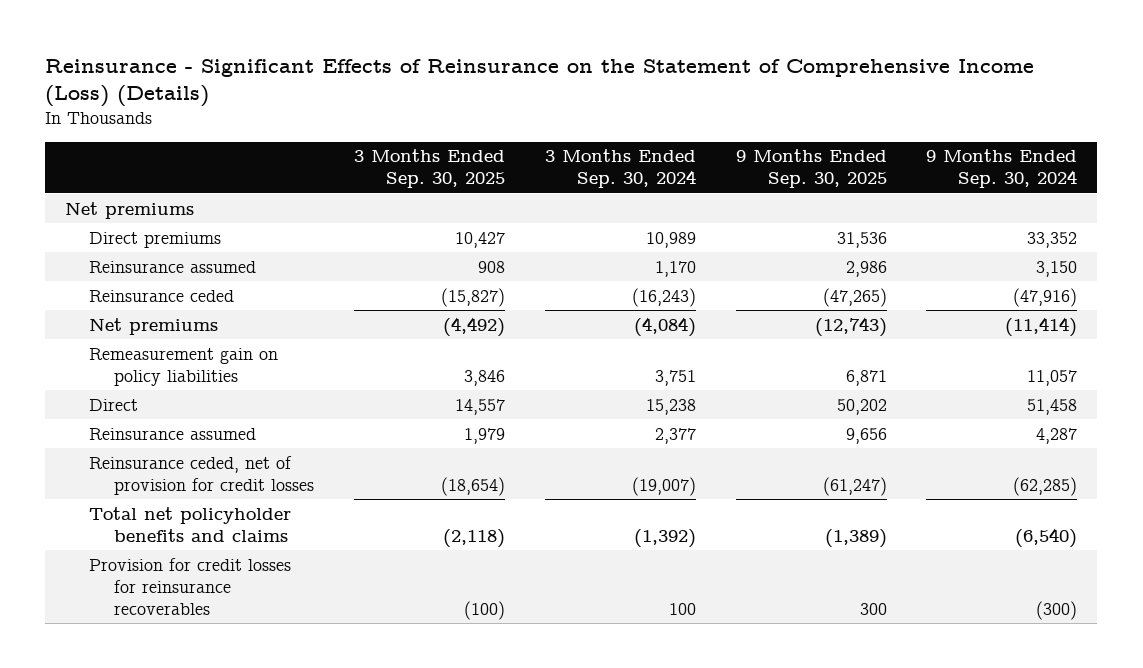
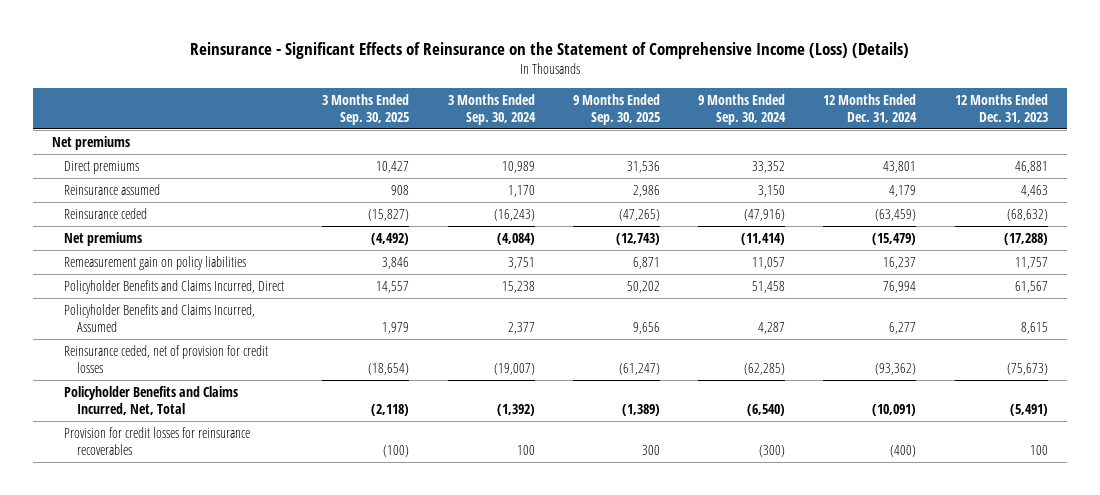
- | 3 Months Ended Sep. 30, 2025 | 3 Months Ended Sep. 30, 2024 | 9 Months Ended Sep. 30, 2025 | 9 Months Ended Sep. 30, 2024
+ | 3 Months Ended Sep. 30, 2025 | 3 Months Ended Sep. 30, 2024 | 9 Months Ended Sep. 30, 2025 | 9 Months Ended Sep. 30, 2024 | 12 Months Ended Dec. 31, 2024 | 12 Months Ended Dec. 31, 2023
- Direct | 14,557 | 15,238 | 50,202 | 51,458
- Reinsurance assumed | 1,979 | 2,377 | 9,656 | 4,287
+ Policyholder Benefits and Claims Incurred, Direct | 14,557 | 15,238 | 50,202 | 51,458 | 76,994 | 61,567
+ Policyholder Benefits and Claims Incurred, Assumed | 1,979 | 2,377 | 9,656 | 4,287 | 6,277 | 8,615
- Total net policyholder benefits and claims | (2,118) | (1,392) | (1,389) | (6,540)
+ Policyholder Benefits and Claims Incurred, Net, Total | (2,118) | (1,392) | (1,389) | (6,540) | (10,091) | (5,491)

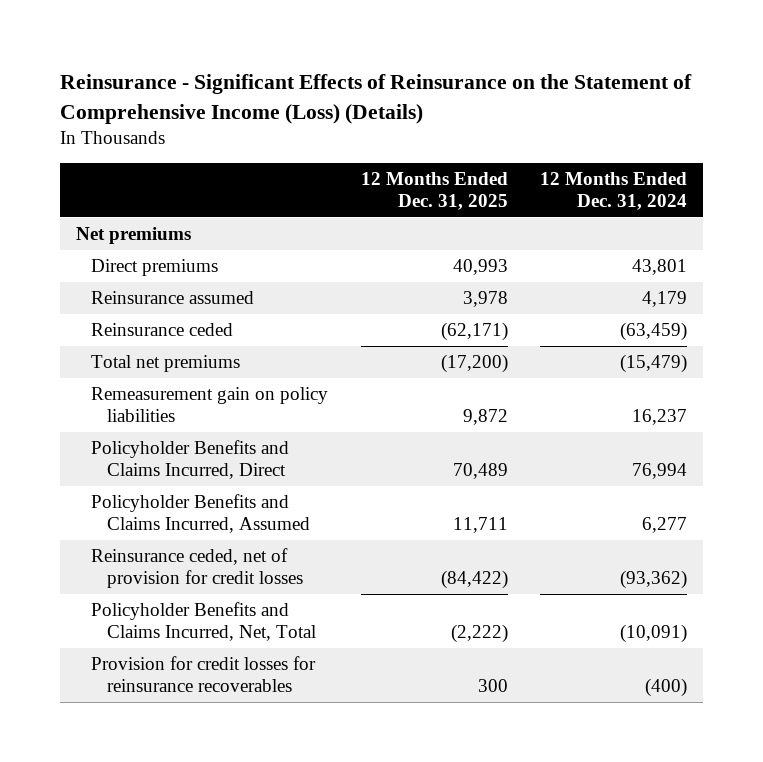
- | 3 Months Ended Sep. 30, 2025 | 3 Months Ended Sep. 30, 2024 | 9 Months Ended Sep. 30, 2025 | 9 Months Ended Sep. 30, 2024 | 12 Months Ended Dec. 31, 2024 | 12 Months Ended Dec. 31, 2023
+ | 12 Months Ended Dec. 31, 2025 | 12 Months Ended Dec. 31, 2024
- Net premiums | (4,492) | (4,084) | (12,743) | (11,414) | (15,479) | (17,288)
+ Total net premiums | (17,200) | (15,479)

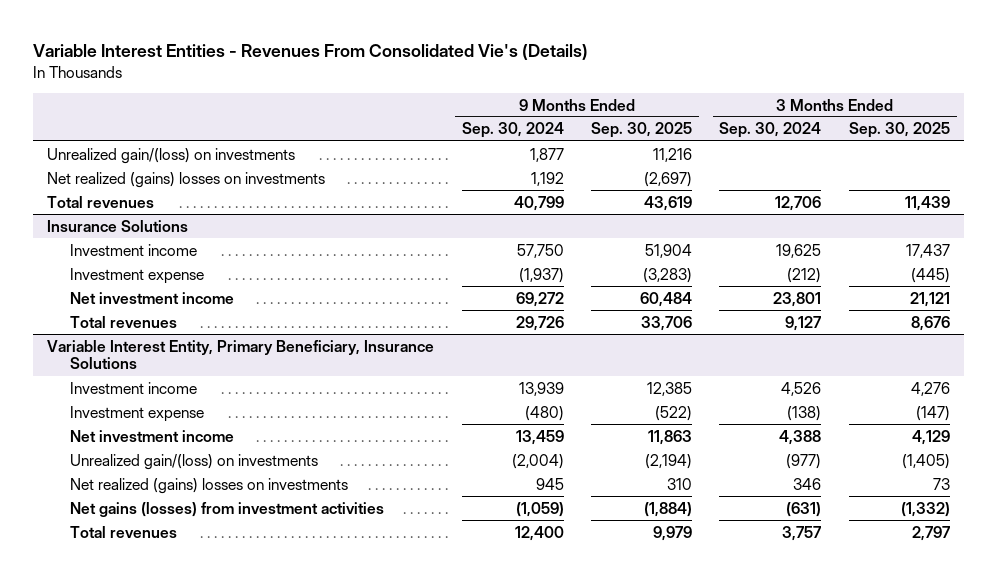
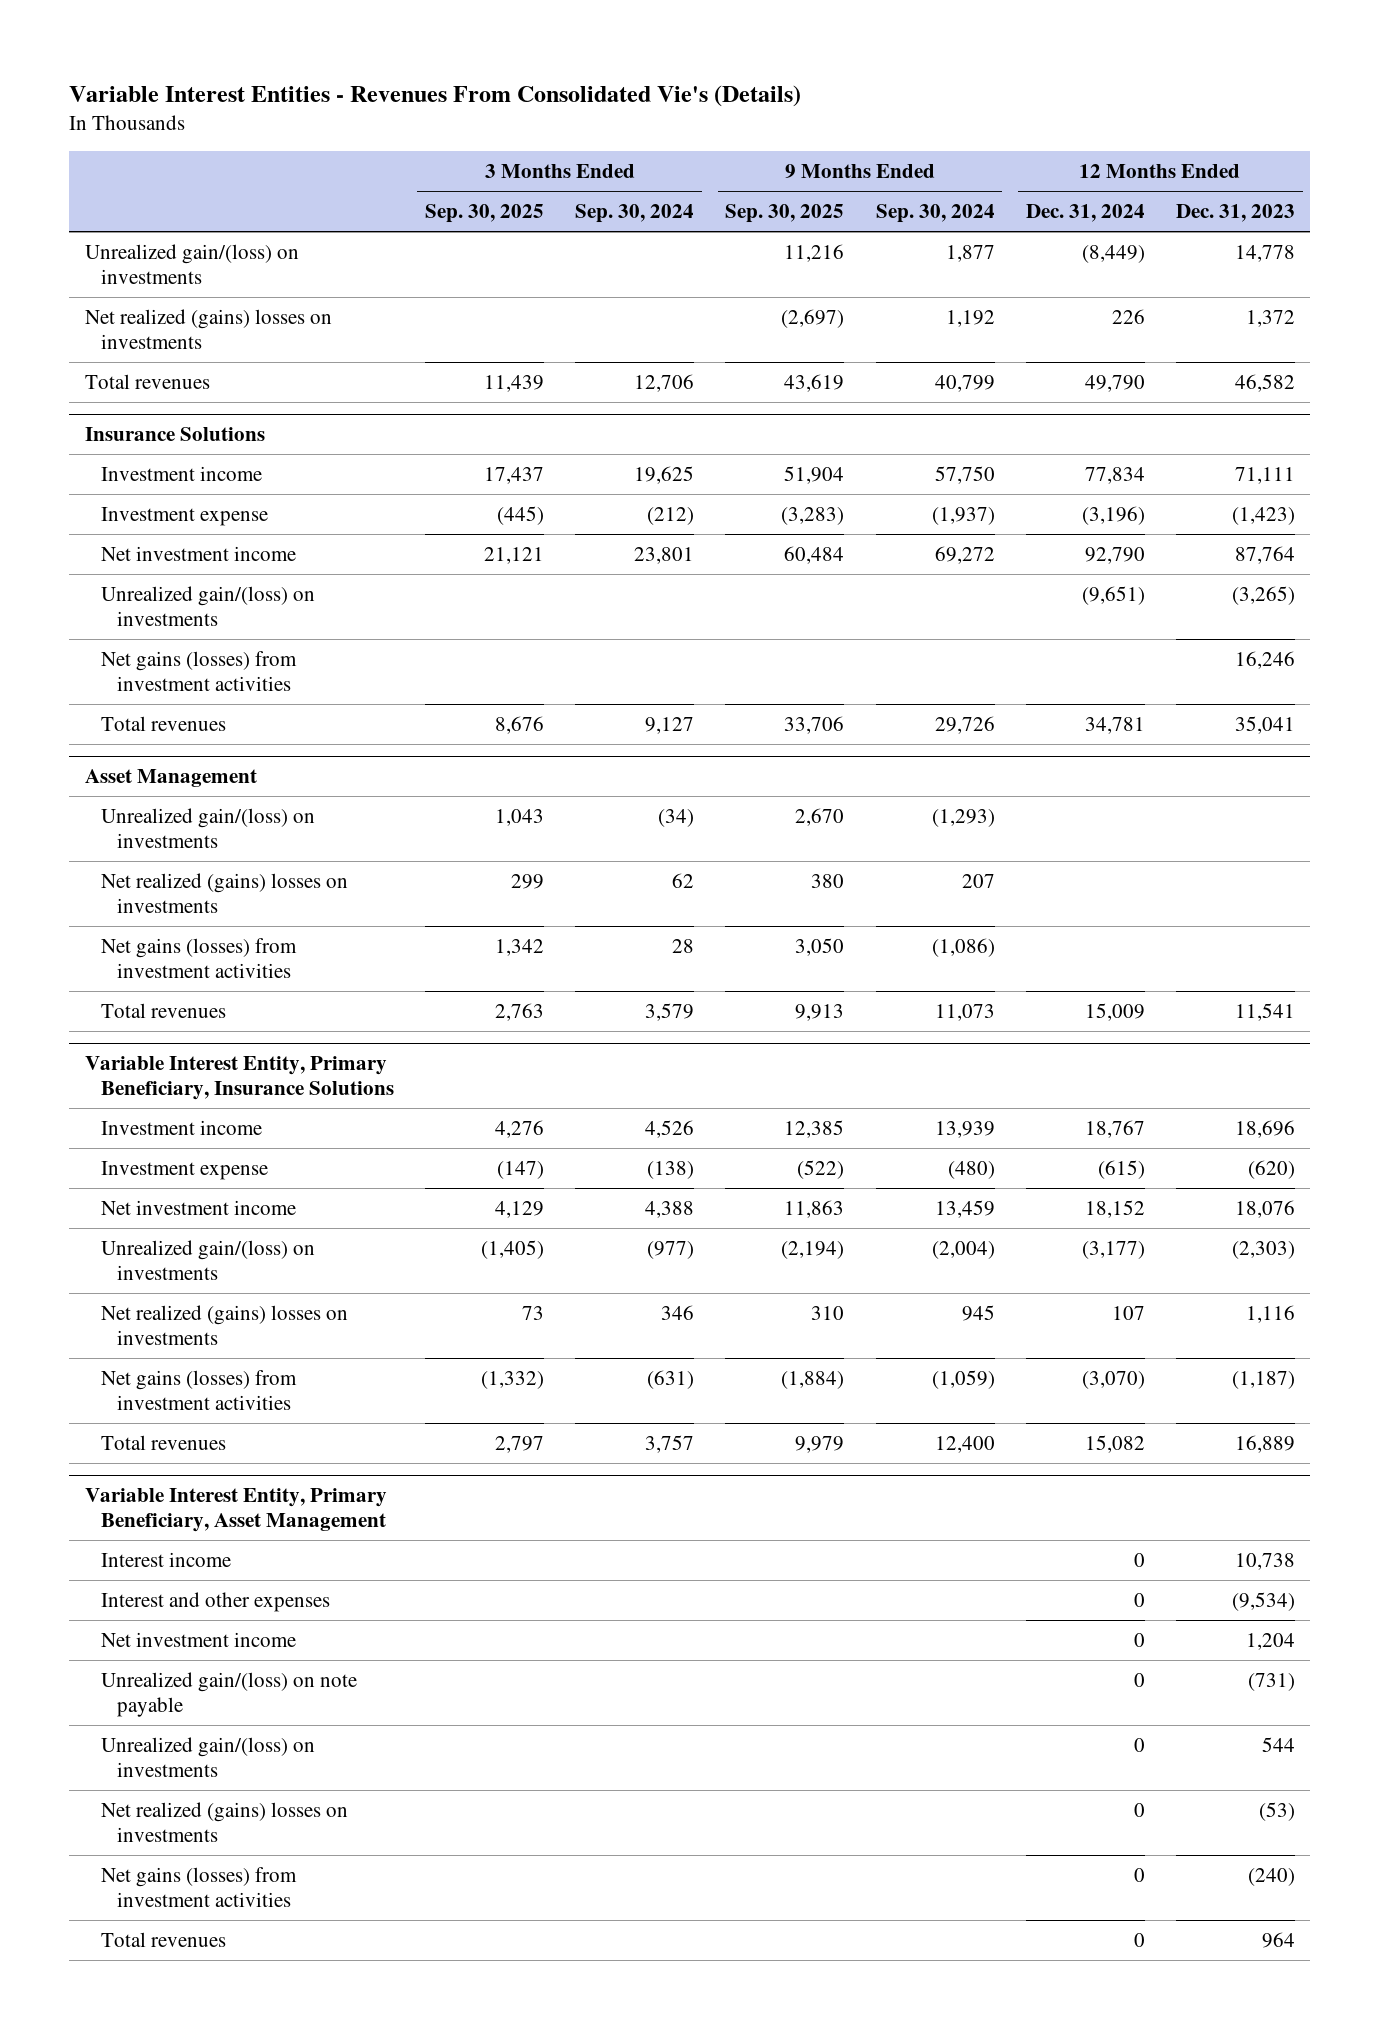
- | 9 Months Ended Sep. 30, 2024 | 9 Months Ended Sep. 30, 2025 | 3 Months Ended Sep. 30, 2024 | 3 Months Ended Sep. 30, 2025
+ | 3 Months Ended Sep. 30, 2025 | 3 Months Ended Sep. 30, 2024 | 9 Months Ended Sep. 30, 2025 | 9 Months Ended Sep. 30, 2024 | 12 Months Ended Dec. 31, 2024 | 12 Months Ended Dec. 31, 2023
@ Insurance Solutions
+ Unrealized gain/(loss) on investments | | | | | (9,651) | (3,265)
+ Net gains (losses) from investment activities | | | | | | 16,246
+ Asset Management
+ Unrealized gain/(loss) on investments | 1,043 | (34) | 2,670 | (1,293) | |
+ Net realized (gains) losses on investments | 299 | 62 | 380 | 207 | |
+ Net gains (losses) from investment activities | 1,342 | 28 | 3,050 | (1,086) | |
+ Total revenues | 2,763 | 3,579 | 9,913 | 11,073 | 15,009 | 11,541
+ Variable Interest Entity, Primary Beneficiary, Asset Management
+ Interest income | | | | | 0 | 10,738
+ Interest and other expenses | | | | | 0 | (9,534)
+ Net investment income | | | | | 0 | 1,204
+ Unrealized gain/(loss) on note payable | | | | | 0 | (731)
+ Unrealized gain/(loss) on investments | | | | | 0 | 544
+ Net realized (gains) losses on investments | | | | | 0 | (53)
+ Net gains (losses) from investment activities | | | | | 0 | (240)
+ Total revenues | | | | | 0 | 964

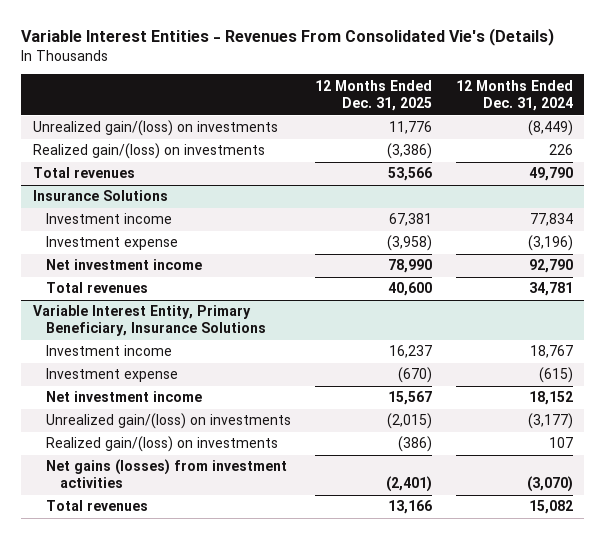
- | 3 Months Ended Sep. 30, 2025 | 3 Months Ended Sep. 30, 2024 | 9 Months Ended Sep. 30, 2025 | 9 Months Ended Sep. 30, 2024 | 12 Months Ended Dec. 31, 2024 | 12 Months Ended Dec. 31, 2023
+ | 12 Months Ended Dec. 31, 2025 | 12 Months Ended Dec. 31, 2024
- Net realized (gains) losses on investments | | | (2,697) | 1,192 | 226 | 1,372
+ Realized gain/(loss) on investments | (3,386) | 226
@ Insurance Solutions
- Unrealized gain/(loss) on investments | | | | | (9,651) | (3,265)
- Net gains (losses) from investment activities | | | | | | 16,246
- Asset Management
- Unrealized gain/(loss) on investments | 1,043 | (34) | 2,670 | (1,293) | |
- Net realized (gains) losses on investments | 299 | 62 | 380 | 207 | |
- Net gains (losses) from investment activities | 1,342 | 28 | 3,050 | (1,086) | |
- Total revenues | 2,763 | 3,579 | 9,913 | 11,073 | 15,009 | 11,541
@ Variable Interest Entity, Primary Beneficiary, Insurance Solutions
- Net realized (gains) losses on investments | 73 | 346 | 310 | 945 | 107 | 1,116
+ Realized gain/(loss) on investments | (386) | 107
- Variable Interest Entity, Primary Beneficiary, Asset Management
- Interest income | | | | | 0 | 10,738
- Interest and other expenses | | | | | 0 | (9,534)
- Net investment income | | | | | 0 | 1,204
- Unrealized gain/(loss) on note payable | | | | | 0 | (731)
- Unrealized gain/(loss) on investments | | | | | 0 | 544
- Net realized (gains) losses on investments | | | | | 0 | (53)
- Net gains (losses) from investment activities | | | | | 0 | (240)
- Total revenues | | | | | 0 | 964

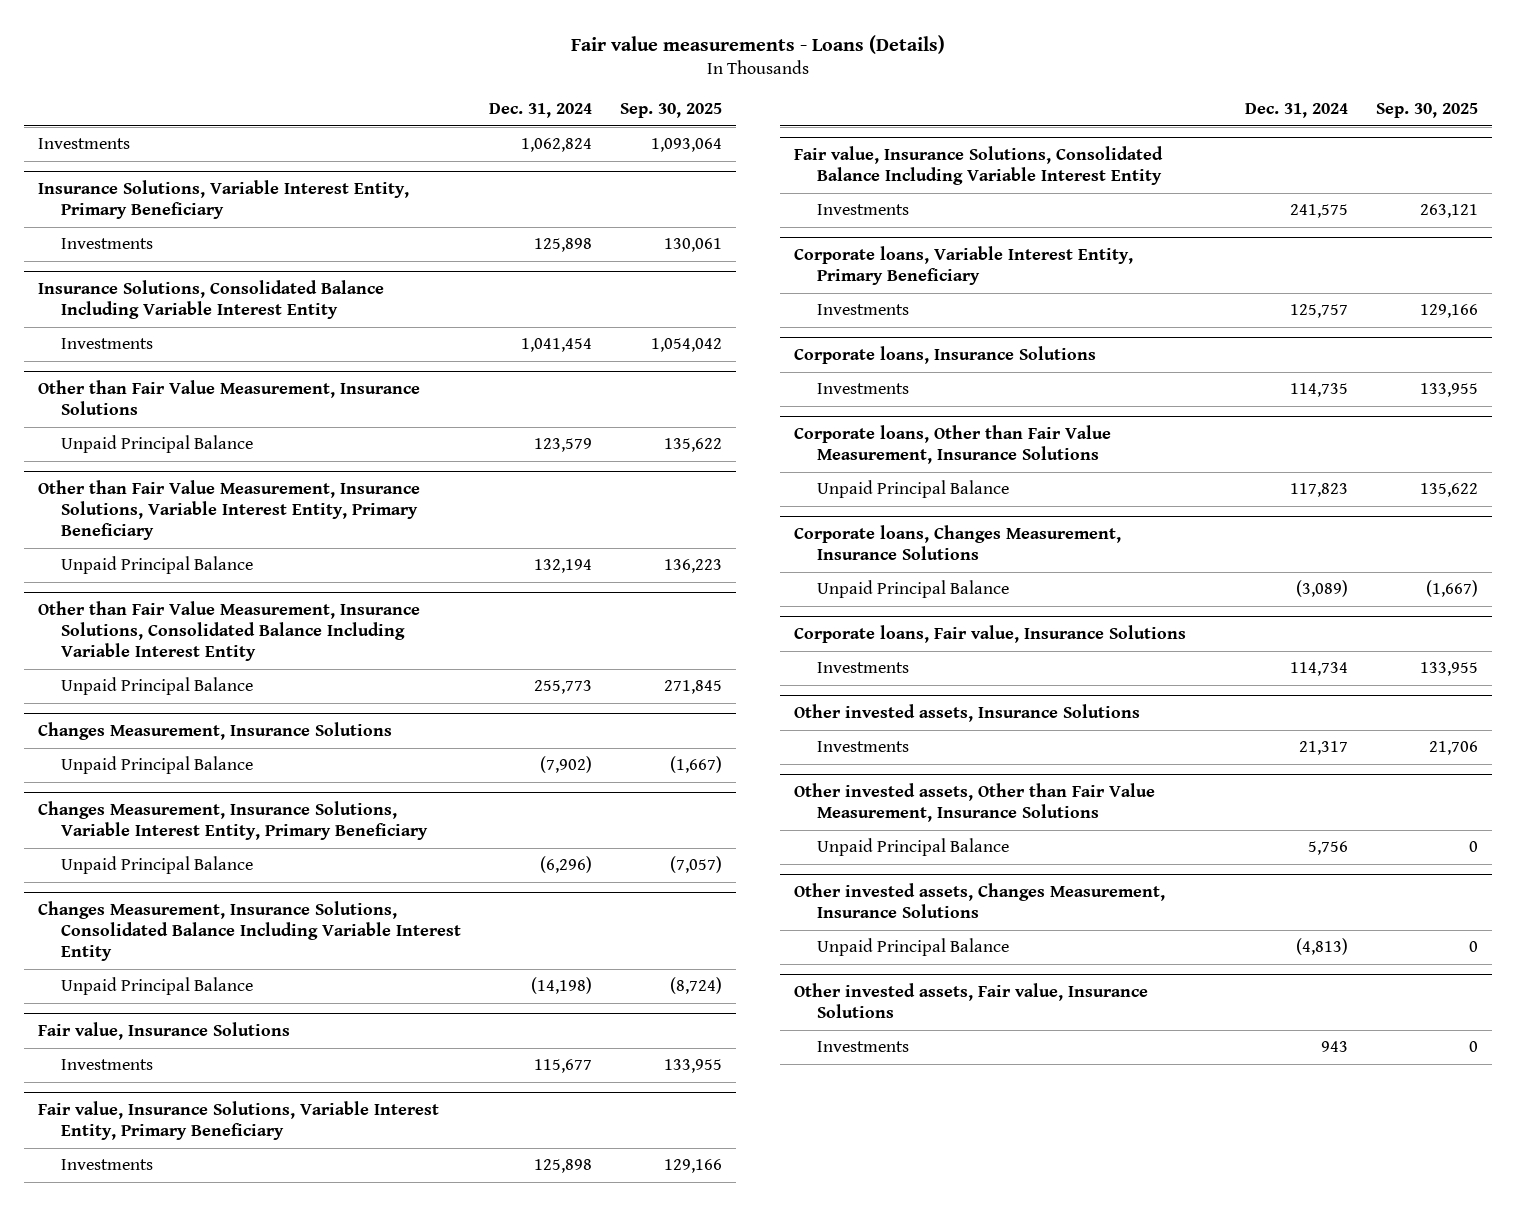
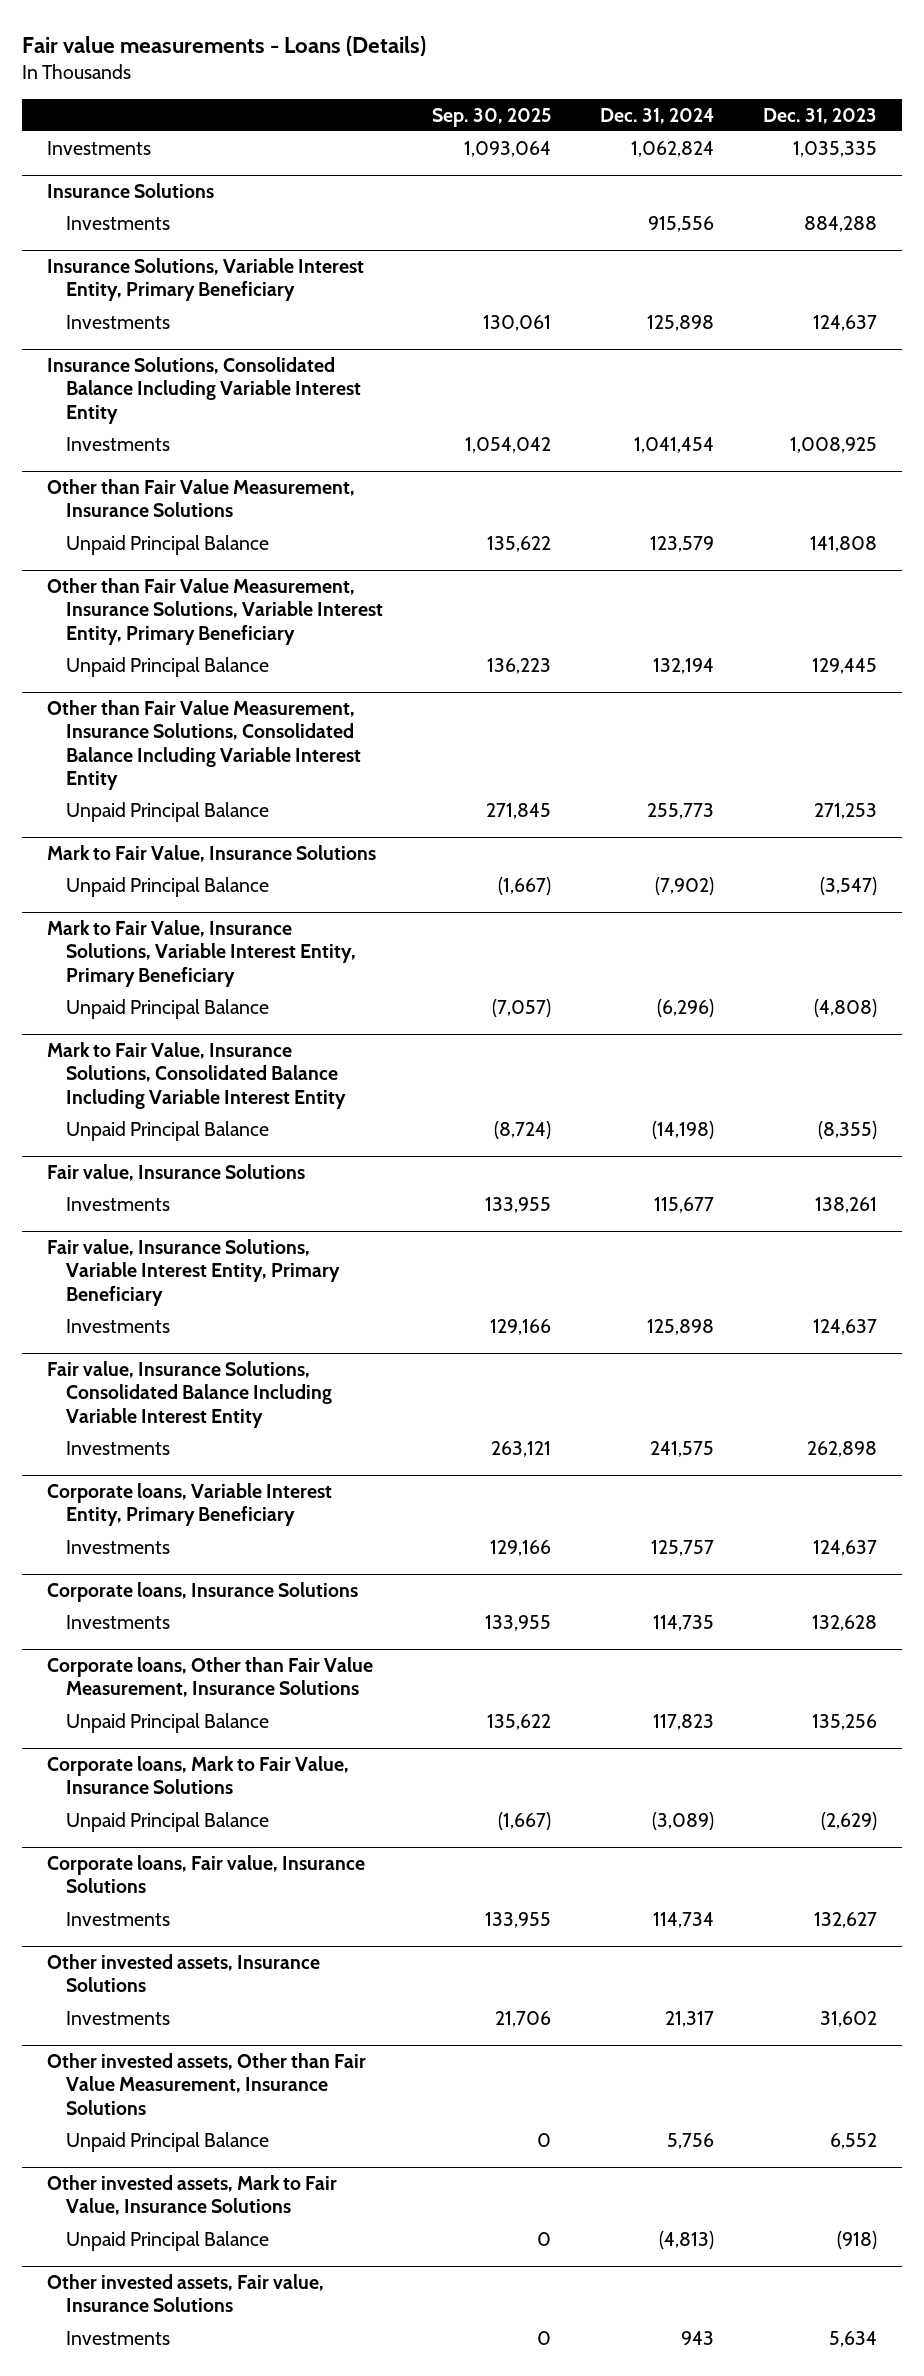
- | Dec. 31, 2024 | Sep. 30, 2025
+ | Sep. 30, 2025 | Dec. 31, 2024 | Dec. 31, 2023
+ Insurance Solutions
+ Investments | | 915,556 | 884,288
- Changes Measurement, Insurance Solutions
+ Mark to Fair Value, Insurance Solutions
- Changes Measurement, Insurance Solutions, Variable Interest Entity, Primary Beneficiary
+ Mark to Fair Value, Insurance Solutions, Variable Interest Entity, Primary Beneficiary
- Changes Measurement, Insurance Solutions, Consolidated Balance Including Variable Interest Entity
+ Mark to Fair Value, Insurance Solutions, Consolidated Balance Including Variable Interest Entity
- Corporate loans, Changes Measurement, Insurance Solutions
+ Corporate loans, Mark to Fair Value, Insurance Solutions
- Other invested assets, Changes Measurement, Insurance Solutions
+ Other invested assets, Mark to Fair Value, Insurance Solutions

